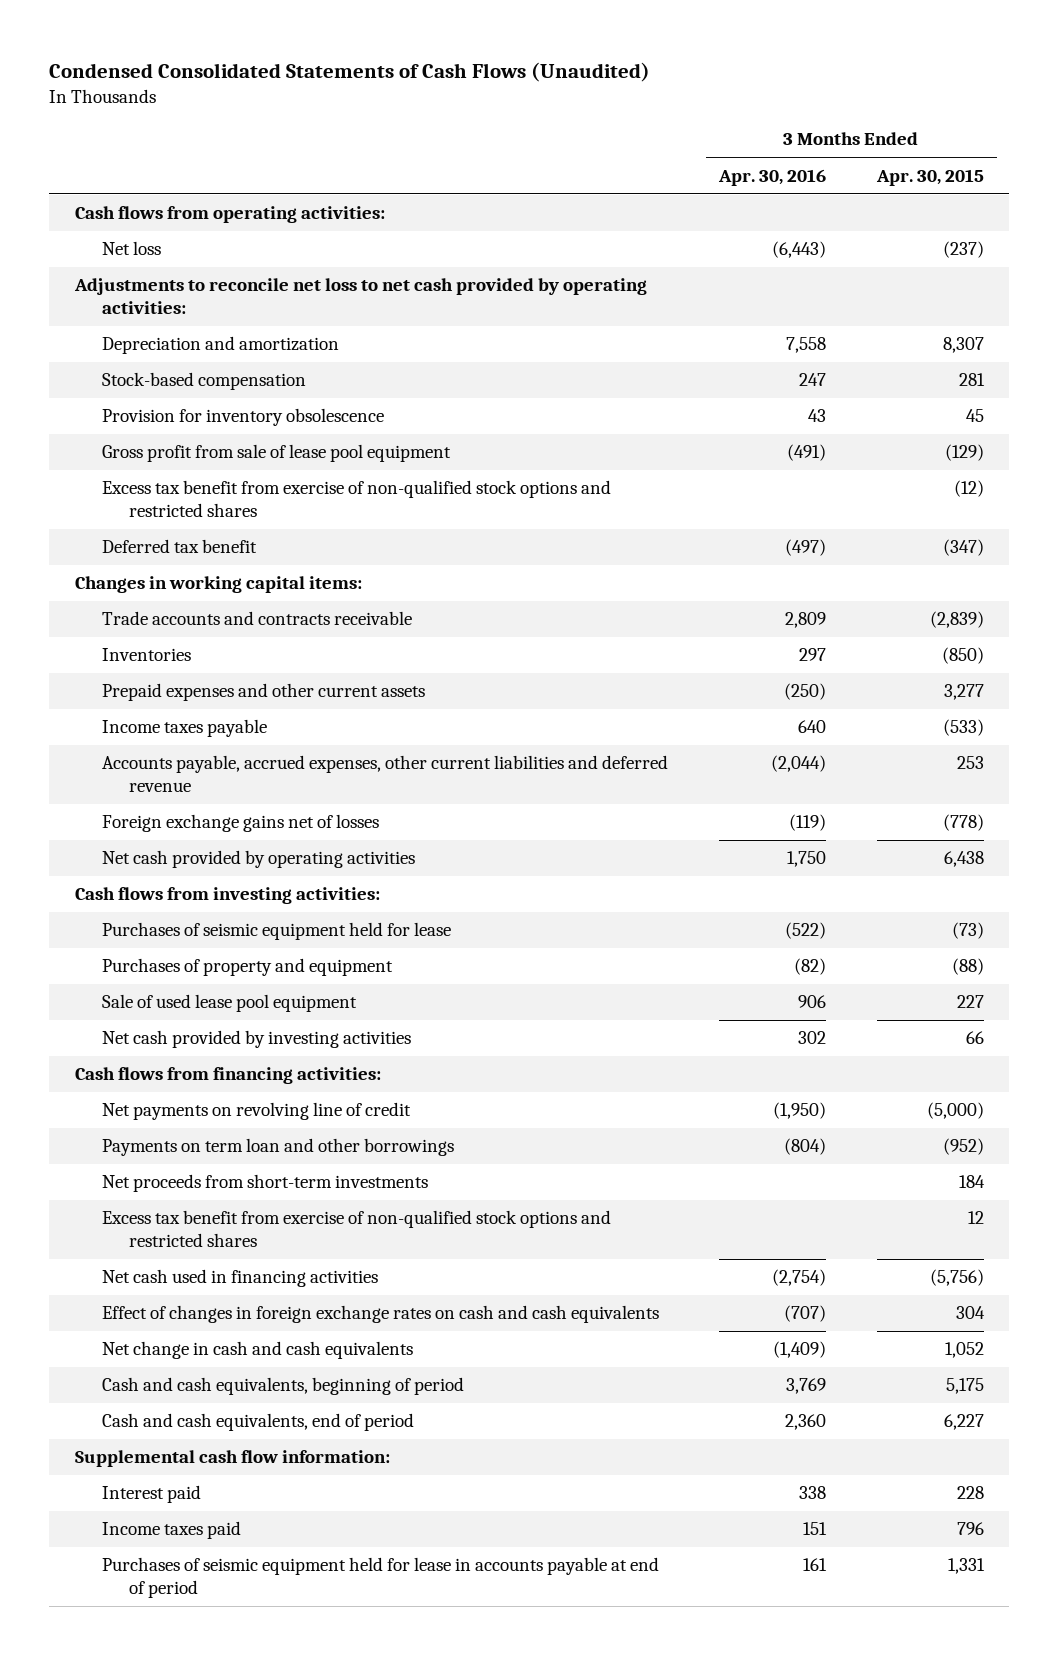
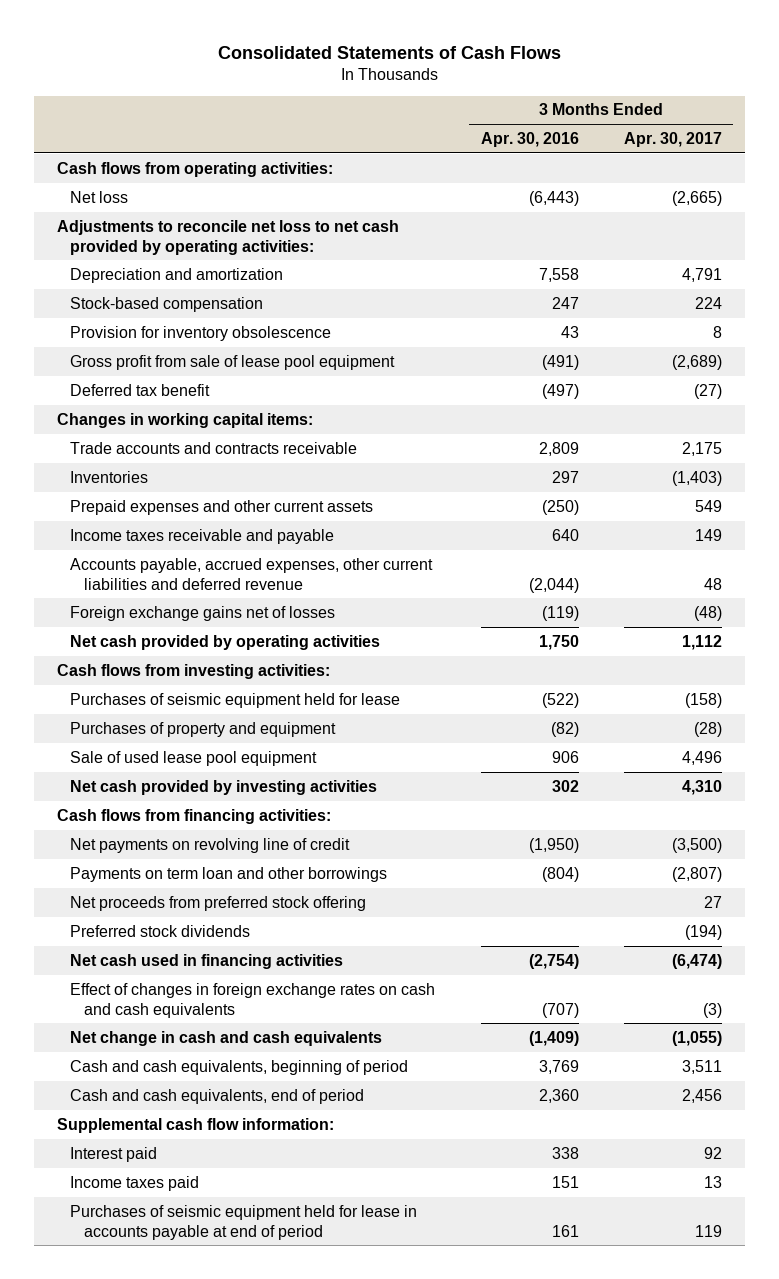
- Condensed Consolidated Statements of Cash Flows (Unaudited)
+ Consolidated Statements of Cash Flows
- | 3 Months Ended Apr. 30, 2016 | 3 Months Ended Apr. 30, 2015
+ | 3 Months Ended Apr. 30, 2016 | 3 Months Ended Apr. 30, 2017
- Excess tax benefit from exercise of non-qualified stock options and restricted shares | | (12)
- Income taxes payable | 640 | (533)
+ Income taxes receivable and payable | 640 | 149
- Net proceeds from short-term investments | | 184
- Excess tax benefit from exercise of non-qualified stock options and restricted shares | | 12
+ Net proceeds from preferred stock offering | | 27
+ Preferred stock dividends | | (194)

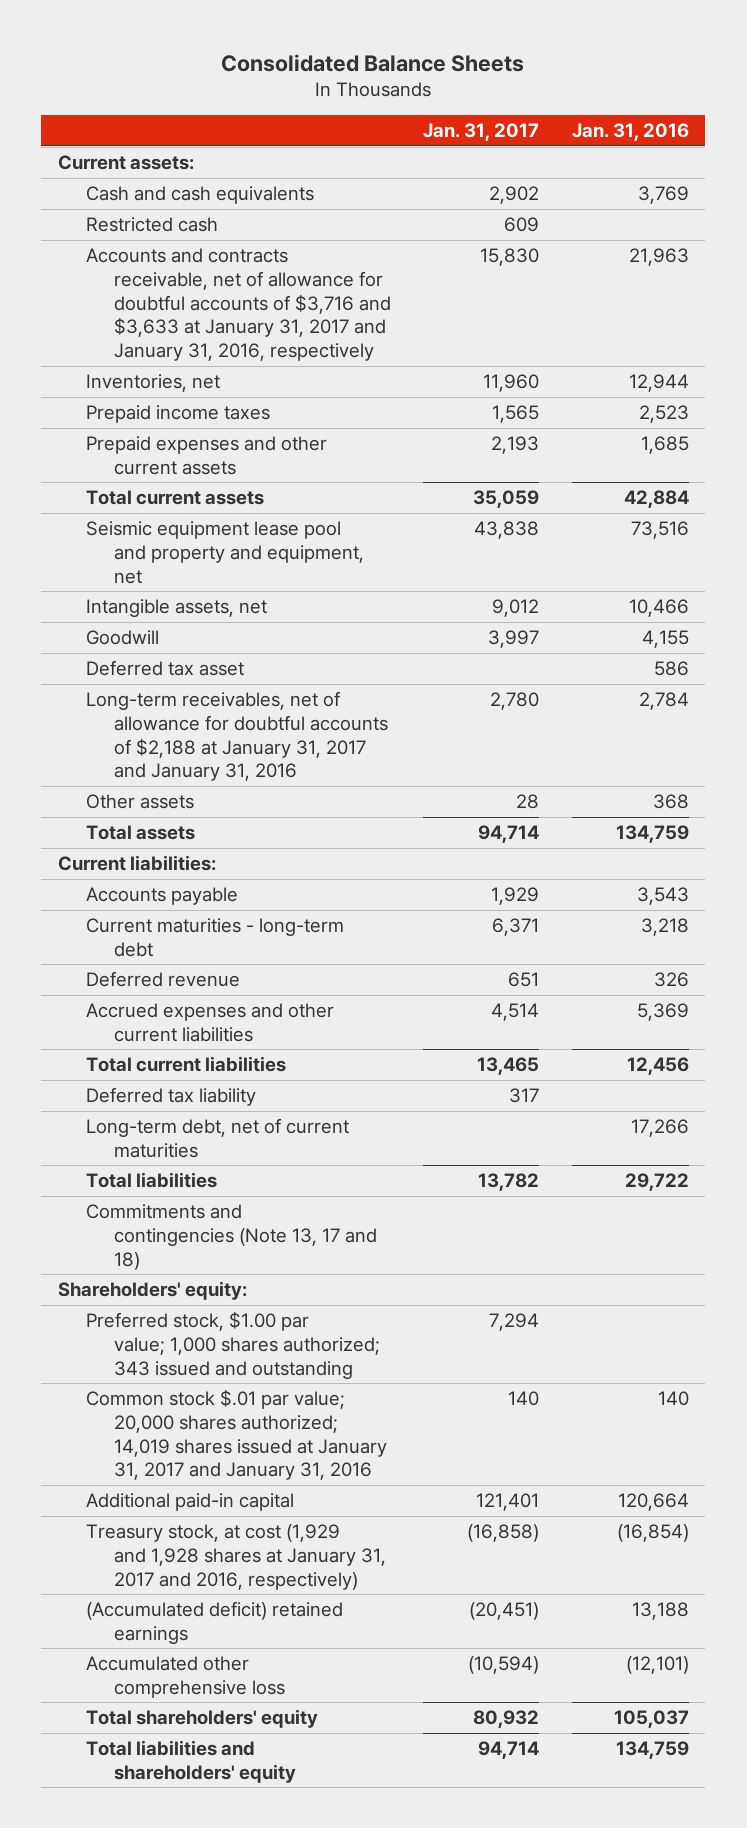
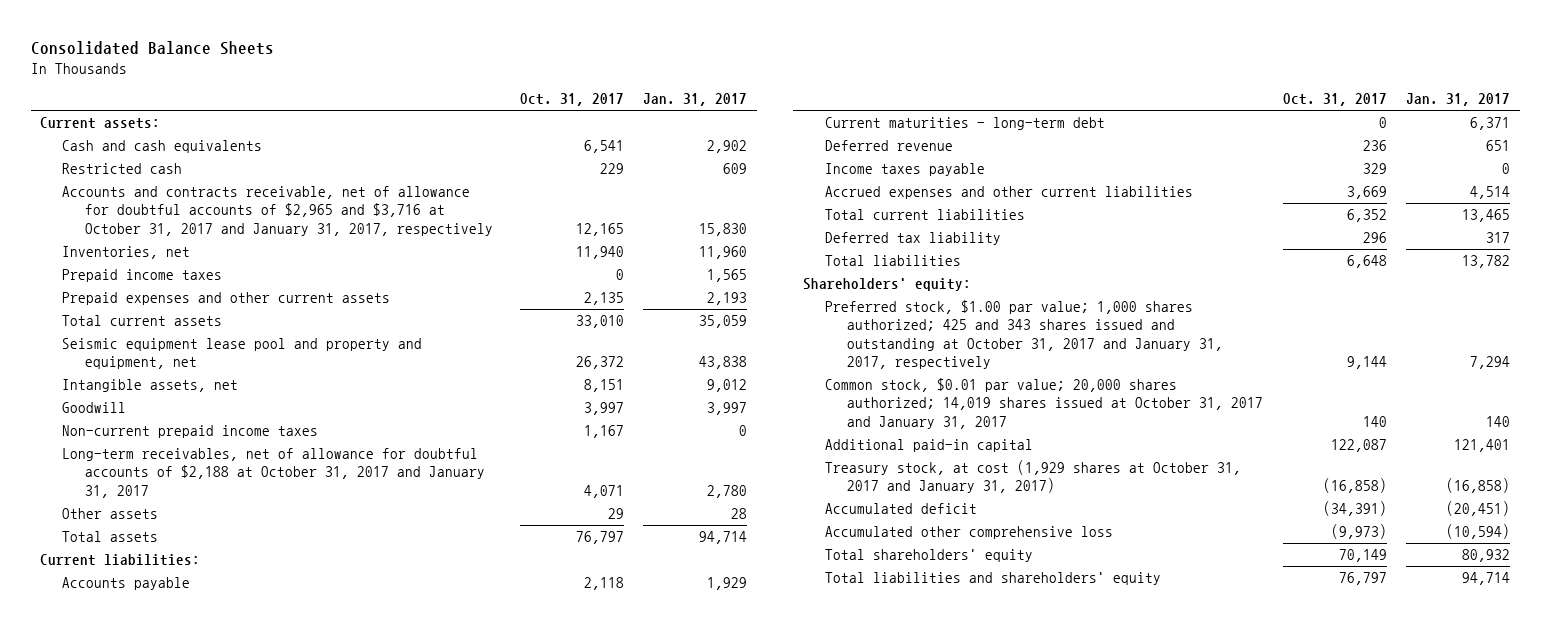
- | Jan. 31, 2017 | Jan. 31, 2016
+ | Oct. 31, 2017 | Jan. 31, 2017
- Accounts and contracts receivable, net of allowance for doubtful accounts of $3,716 and $3,633 at January 31, 2017 and January 31, 2016, respectively | 15,830 | 21,963
+ Accounts and contracts receivable, net of allowance for doubtful accounts of $2,965 and $3,716 at October 31, 2017 and January 31, 2017, respectively | 12,165 | 15,830
- Deferred tax asset | | 586
- Long-term receivables, net of allowance for doubtful accounts of $2,188 at January 31, 2017 and January 31, 2016 | 2,780 | 2,784
+ Non-current prepaid income taxes | 1,167 | 0
+ Long-term receivables, net of allowance for doubtful accounts of $2,188 at October 31, 2017 and January 31, 2017 | 4,071 | 2,780
+ Income taxes payable | 329 | 0
- Long-term debt, net of current maturities | | 17,266
- Commitments and contingencies (Note 13, 17 and 18)
- Preferred stock, $1.00 par value; 1,000 shares authorized; 343 issued and outstanding | 7,294 |
- Common stock $.01 par value; 20,000 shares authorized; 14,019 shares issued at January 31, 2017 and January 31, 2016 | 140 | 140
+ Preferred stock, $1.00 par value; 1,000 shares authorized; 425 and 343 shares issued and outstanding at October 31, 2017 and January 31, 2017, respectively | 9,144 | 7,294
+ Common stock, $0.01 par value; 20,000 shares authorized; 14,019 shares issued at October 31, 2017 and January 31, 2017 | 140 | 140
- Treasury stock, at cost (1,929 and 1,928 shares at January 31, 2017 and 2016, respectively) | (16,858) | (16,854)
- (Accumulated deficit) retained earnings | (20,451) | 13,188
+ Treasury stock, at cost (1,929 shares at October 31, 2017 and January 31, 2017) | (16,858) | (16,858)
+ Accumulated deficit | (34,391) | (20,451)

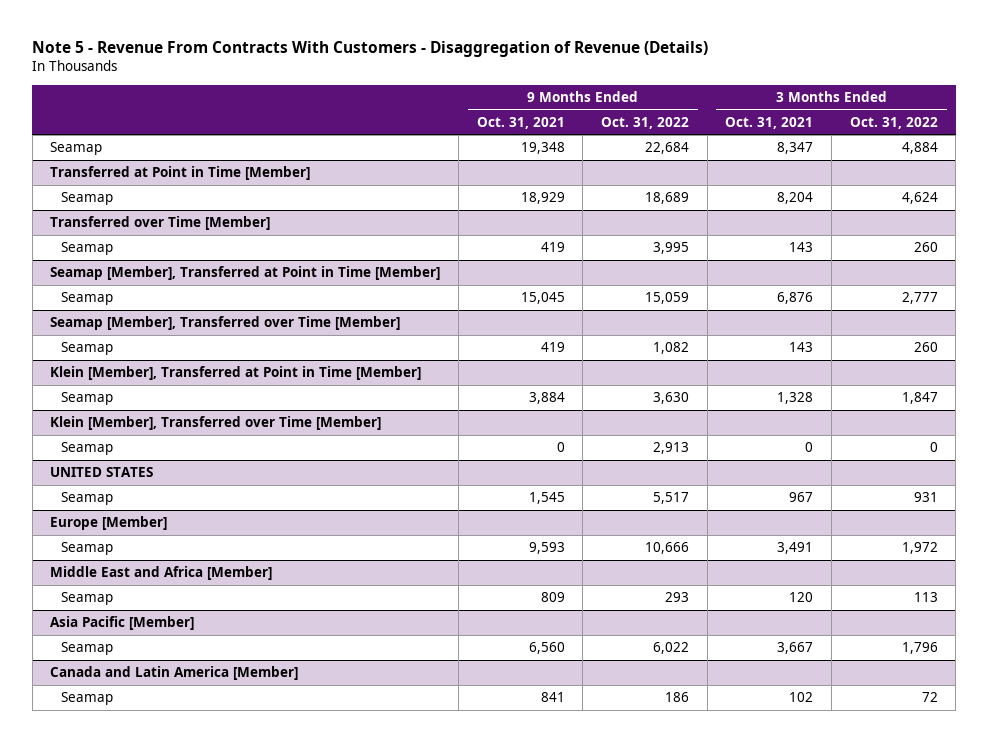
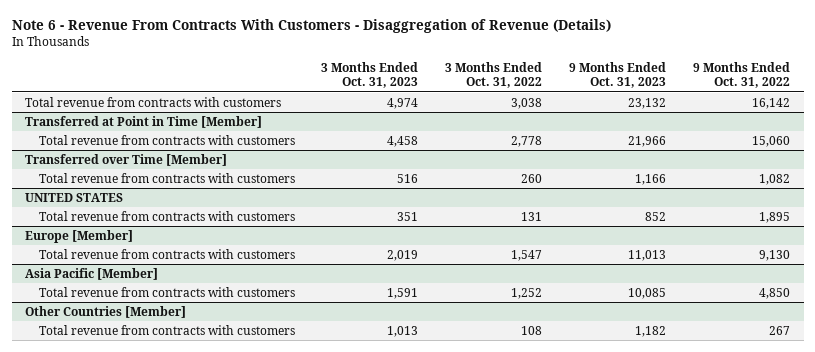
- Note 5 - Revenue From Contracts With Customers - Disaggregation of Revenue (Details)
+ Note 6 - Revenue From Contracts With Customers - Disaggregation of Revenue (Details)
- | 9 Months Ended Oct. 31, 2021 | 9 Months Ended Oct. 31, 2022 | 3 Months Ended Oct. 31, 2021 | 3 Months Ended Oct. 31, 2022
+ | 3 Months Ended Oct. 31, 2023 | 3 Months Ended Oct. 31, 2022 | 9 Months Ended Oct. 31, 2023 | 9 Months Ended Oct. 31, 2022
- Seamap | 19,348 | 22,684 | 8,347 | 4,884
+ Total revenue from contracts with customers | 4,974 | 3,038 | 23,132 | 16,142
@ Transferred at Point in Time [Member]
- Seamap | 18,929 | 18,689 | 8,204 | 4,624
+ Total revenue from contracts with customers | 4,458 | 2,778 | 21,966 | 15,060
@ Transferred over Time [Member]
- Seamap | 419 | 3,995 | 143 | 260
- Seamap [Member], Transferred at Point in Time [Member]
- Seamap | 15,045 | 15,059 | 6,876 | 2,777
- Seamap [Member], Transferred over Time [Member]
- Seamap | 419 | 1,082 | 143 | 260
- Klein [Member], Transferred at Point in Time [Member]
- Seamap | 3,884 | 3,630 | 1,328 | 1,847
- Klein [Member], Transferred over Time [Member]
- Seamap | 0 | 2,913 | 0 | 0
@ Transferred over Time [Member]
+ Total revenue from contracts with customers | 516 | 260 | 1,166 | 1,082
@ UNITED STATES
- Seamap | 1,545 | 5,517 | 967 | 931
+ Total revenue from contracts with customers | 351 | 131 | 852 | 1,895
@ Europe [Member]
- Seamap | 9,593 | 10,666 | 3,491 | 1,972
- Middle East and Africa [Member]
- Seamap | 809 | 293 | 120 | 113
@ Europe [Member]
+ Total revenue from contracts with customers | 2,019 | 1,547 | 11,013 | 9,130
@ Asia Pacific [Member]
- Seamap | 6,560 | 6,022 | 3,667 | 1,796
- Canada and Latin America [Member]
- Seamap | 841 | 186 | 102 | 72
@ Asia Pacific [Member]
+ Total revenue from contracts with customers | 1,591 | 1,252 | 10,085 | 4,850
+ Other Countries [Member]
+ Total revenue from contracts with customers | 1,013 | 108 | 1,182 | 267

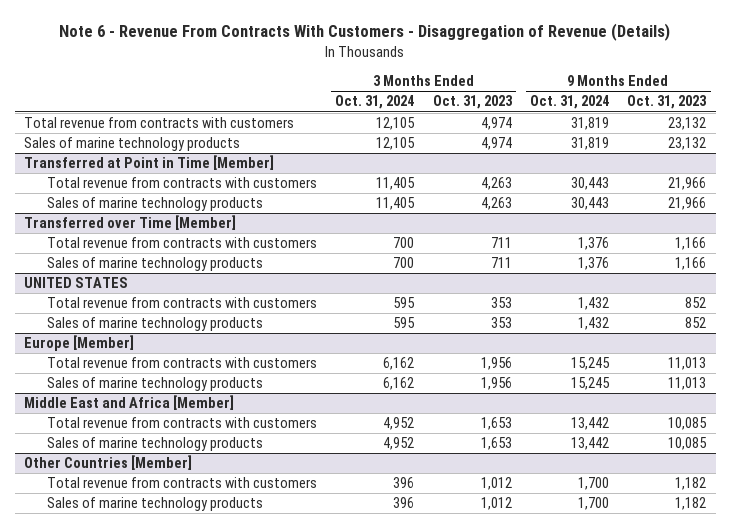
- | 3 Months Ended Oct. 31, 2023 | 3 Months Ended Oct. 31, 2022 | 9 Months Ended Oct. 31, 2023 | 9 Months Ended Oct. 31, 2022
+ | 3 Months Ended Oct. 31, 2024 | 3 Months Ended Oct. 31, 2023 | 9 Months Ended Oct. 31, 2024 | 9 Months Ended Oct. 31, 2023
+ Sales of marine technology products | 12,105 | 4,974 | 31,819 | 23,132
@ Transferred at Point in Time [Member]
- Total revenue from contracts with customers | 4,458 | 2,778 | 21,966 | 15,060
+ Total revenue from contracts with customers | 11,405 | 4,263 | 30,443 | 21,966
+ Sales of marine technology products | 11,405 | 4,263 | 30,443 | 21,966
@ Transferred over Time [Member]
- Total revenue from contracts with customers | 516 | 260 | 1,166 | 1,082
+ Total revenue from contracts with customers | 700 | 711 | 1,376 | 1,166
+ Sales of marine technology products | 700 | 711 | 1,376 | 1,166
@ UNITED STATES
- Total revenue from contracts with customers | 351 | 131 | 852 | 1,895
+ Total revenue from contracts with customers | 595 | 353 | 1,432 | 852
+ Sales of marine technology products | 595 | 353 | 1,432 | 852
@ Europe [Member]
- Total revenue from contracts with customers | 2,019 | 1,547 | 11,013 | 9,130
- Asia Pacific [Member]
- Total revenue from contracts with customers | 1,591 | 1,252 | 10,085 | 4,850
@ Europe [Member]
+ Total revenue from contracts with customers | 6,162 | 1,956 | 15,245 | 11,013
+ Sales of marine technology products | 6,162 | 1,956 | 15,245 | 11,013
+ Middle East and Africa [Member]
+ Total revenue from contracts with customers | 4,952 | 1,653 | 13,442 | 10,085
+ Sales of marine technology products | 4,952 | 1,653 | 13,442 | 10,085
@ Other Countries [Member]
- Total revenue from contracts with customers | 1,013 | 108 | 1,182 | 267
+ Total revenue from contracts with customers | 396 | 1,012 | 1,700 | 1,182
+ Sales of marine technology products | 396 | 1,012 | 1,700 | 1,182

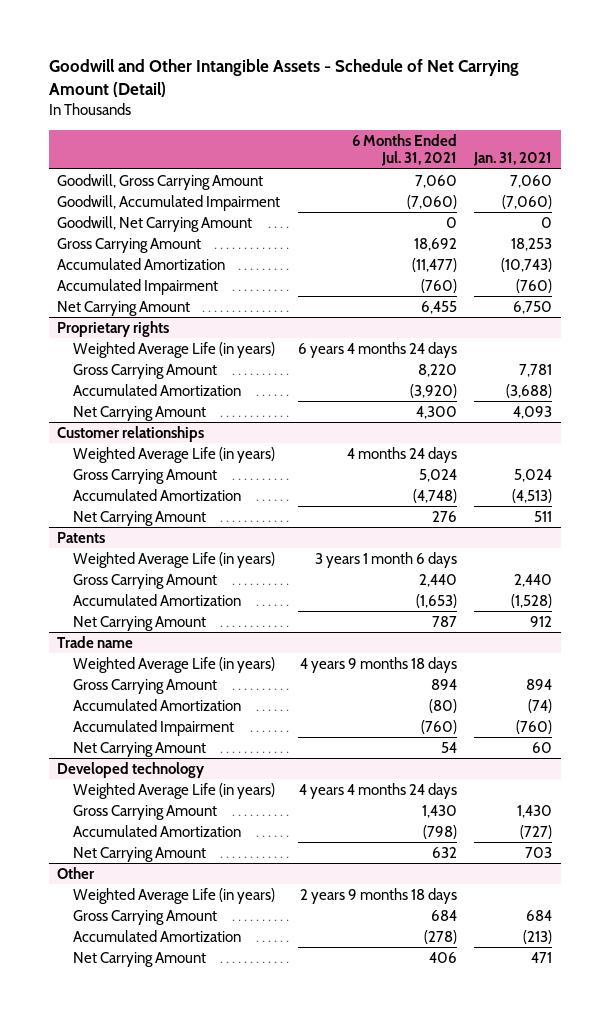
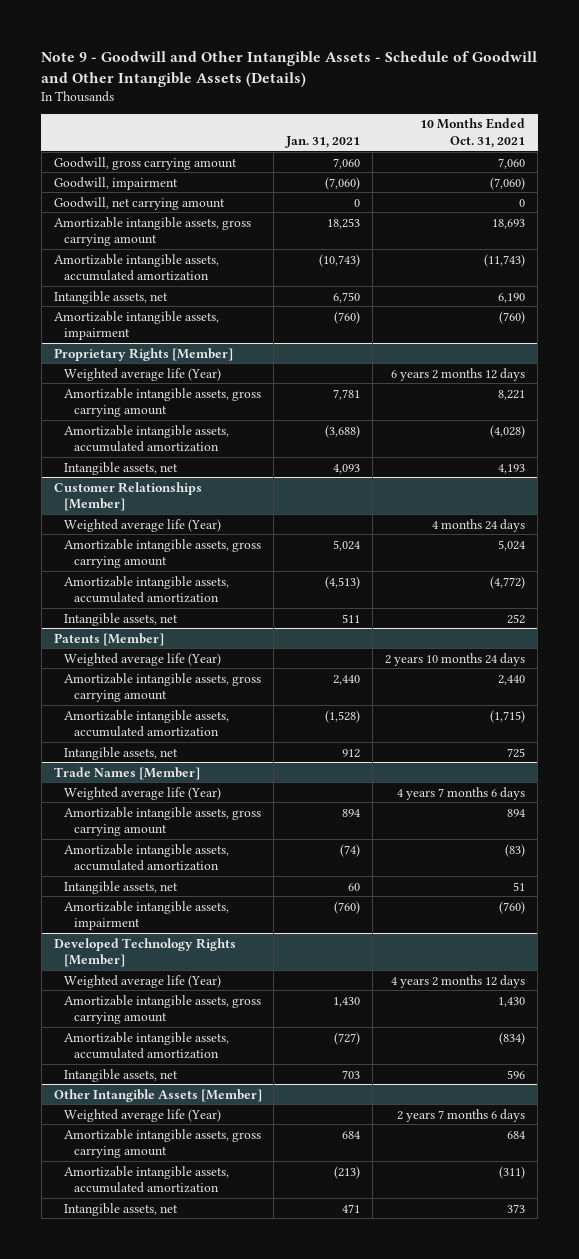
- Goodwill and Other Intangible Assets - Schedule of Net Carrying Amount (Detail)
+ Note 9 - Goodwill and Other Intangible Assets - Schedule of Goodwill and Other Intangible Assets (Details)
- | 6 Months Ended Jul. 31, 2021 | Jan. 31, 2021
+ | Jan. 31, 2021 | 10 Months Ended Oct. 31, 2021
- Goodwill, Gross Carrying Amount | 7,060 | 7,060
- Goodwill, Accumulated Impairment | (7,060) | (7,060)
- Goodwill, Net Carrying Amount | 0 | 0
- Gross Carrying Amount | 18,692 | 18,253
- Accumulated Amortization | (11,477) | (10,743)
- Accumulated Impairment | (760) | (760)
- Net Carrying Amount | 6,455 | 6,750
- Proprietary rights
- Weighted Average Life (in years) | 6 years 4 months 24 days |
- Gross Carrying Amount | 8,220 | 7,781
- Accumulated Amortization | (3,920) | (3,688)
- Net Carrying Amount | 4,300 | 4,093
- Customer relationships
- Weighted Average Life (in years) | 4 months 24 days |
- Gross Carrying Amount | 5,024 | 5,024
- Accumulated Amortization | (4,748) | (4,513)
- Net Carrying Amount | 276 | 511
- Patents
- Weighted Average Life (in years) | 3 years 1 month 6 days |
- Gross Carrying Amount | 2,440 | 2,440
- Accumulated Amortization | (1,653) | (1,528)
- Net Carrying Amount | 787 | 912
- Trade name
- Weighted Average Life (in years) | 4 years 9 months 18 days |
- Gross Carrying Amount | 894 | 894
- Accumulated Amortization | (80) | (74)
- Accumulated Impairment | (760) | (760)
- Net Carrying Amount | 54 | 60
- Developed technology
- Weighted Average Life (in years) | 4 years 4 months 24 days |
- Gross Carrying Amount | 1,430 | 1,430
- Accumulated Amortization | (798) | (727)
- Net Carrying Amount | 632 | 703
- Other
- Weighted Average Life (in years) | 2 years 9 months 18 days |
- Gross Carrying Amount | 684 | 684
- Accumulated Amortization | (278) | (213)
- Net Carrying Amount | 406 | 471
+ Goodwill, gross carrying amount | 7,060 | 7,060
+ Goodwill, impairment | (7,060) | (7,060)
+ Goodwill, net carrying amount | 0 | 0
+ Amortizable intangible assets, gross carrying amount | 18,253 | 18,693
+ Amortizable intangible assets, accumulated amortization | (10,743) | (11,743)
+ Intangible assets, net | 6,750 | 6,190
+ Amortizable intangible assets, impairment | (760) | (760)
+ Proprietary Rights [Member]
+ Weighted average life (Year) | | 6 years 2 months 12 days
+ Amortizable intangible assets, gross carrying amount | 7,781 | 8,221
+ Amortizable intangible assets, accumulated amortization | (3,688) | (4,028)
+ Intangible assets, net | 4,093 | 4,193
+ Customer Relationships [Member]
+ Weighted average life (Year) | | 4 months 24 days
+ Amortizable intangible assets, gross carrying amount | 5,024 | 5,024
+ Amortizable intangible assets, accumulated amortization | (4,513) | (4,772)
+ Intangible assets, net | 511 | 252
+ Patents [Member]
+ Weighted average life (Year) | | 2 years 10 months 24 days
+ Amortizable intangible assets, gross carrying amount | 2,440 | 2,440
+ Amortizable intangible assets, accumulated amortization | (1,528) | (1,715)
+ Intangible assets, net | 912 | 725
+ Trade Names [Member]
+ Weighted average life (Year) | | 4 years 7 months 6 days
+ Amortizable intangible assets, gross carrying amount | 894 | 894
+ Amortizable intangible assets, accumulated amortization | (74) | (83)
+ Intangible assets, net | 60 | 51
+ Amortizable intangible assets, impairment | (760) | (760)
+ Developed Technology Rights [Member]
+ Weighted average life (Year) | | 4 years 2 months 12 days
+ Amortizable intangible assets, gross carrying amount | 1,430 | 1,430
+ Amortizable intangible assets, accumulated amortization | (727) | (834)
+ Intangible assets, net | 703 | 596
+ Other Intangible Assets [Member]
+ Weighted average life (Year) | | 2 years 7 months 6 days
+ Amortizable intangible assets, gross carrying amount | 684 | 684
+ Amortizable intangible assets, accumulated amortization | (213) | (311)
+ Intangible assets, net | 471 | 373

